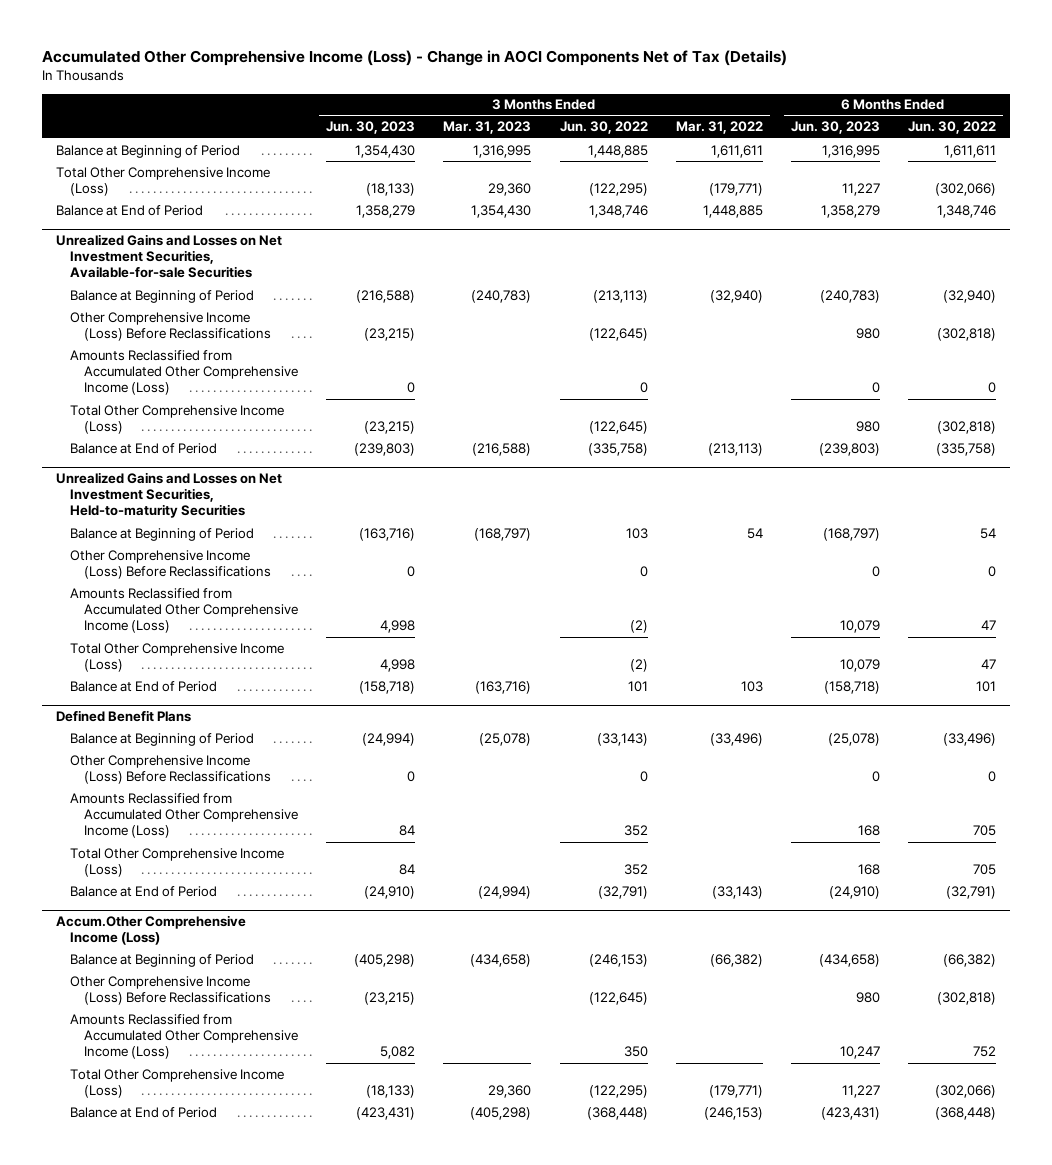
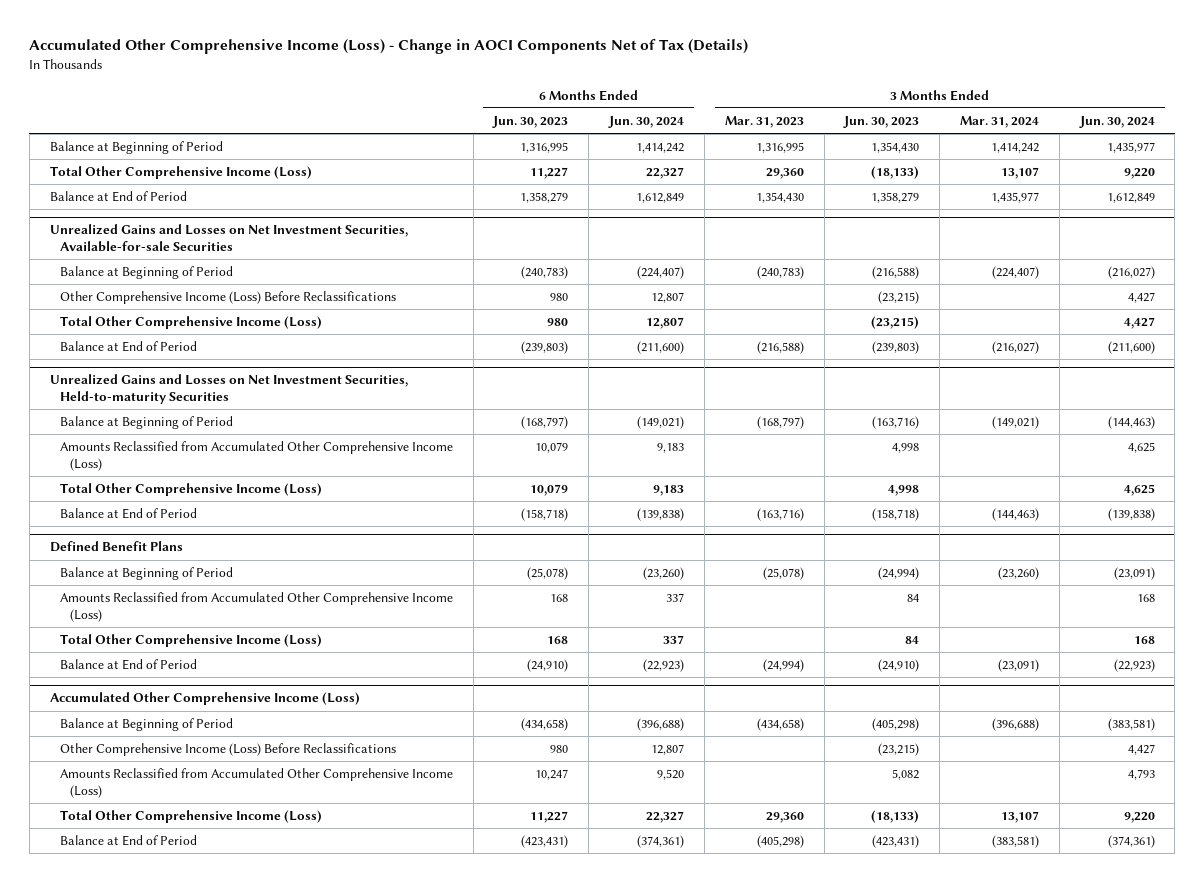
- | 3 Months Ended Jun. 30, 2023 | 3 Months Ended Mar. 31, 2023 | 3 Months Ended Jun. 30, 2022 | 3 Months Ended Mar. 31, 2022 | 6 Months Ended Jun. 30, 2023 | 6 Months Ended Jun. 30, 2022
+ | 6 Months Ended Jun. 30, 2023 | 6 Months Ended Jun. 30, 2024 | 3 Months Ended Mar. 31, 2023 | 3 Months Ended Jun. 30, 2023 | 3 Months Ended Mar. 31, 2024 | 3 Months Ended Jun. 30, 2024
@ Unrealized Gains and Losses on Net Investment Securities, Available-for-sale Securities
- Amounts Reclassified from Accumulated Other Comprehensive Income (Loss) | 0 | | 0 | | 0 | 0
@ Unrealized Gains and Losses on Net Investment Securities, Held-to-maturity Securities
- Other Comprehensive Income (Loss) Before Reclassifications | 0 | | 0 | | 0 | 0
@ Defined Benefit Plans
- Other Comprehensive Income (Loss) Before Reclassifications | 0 | | 0 | | 0 | 0
- Accum.Other Comprehensive Income (Loss)
+ Accumulated Other Comprehensive Income (Loss)

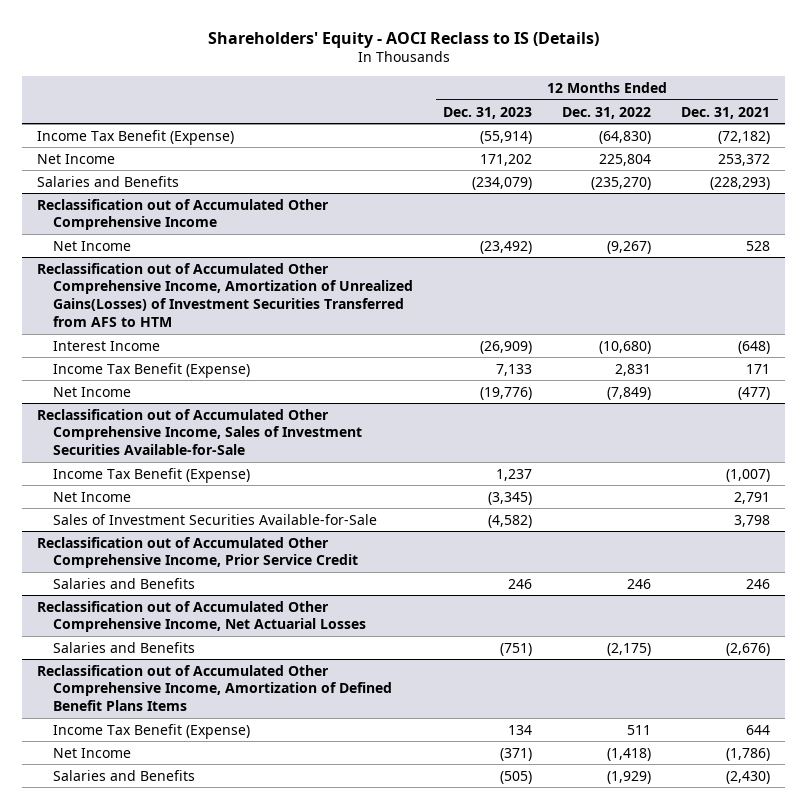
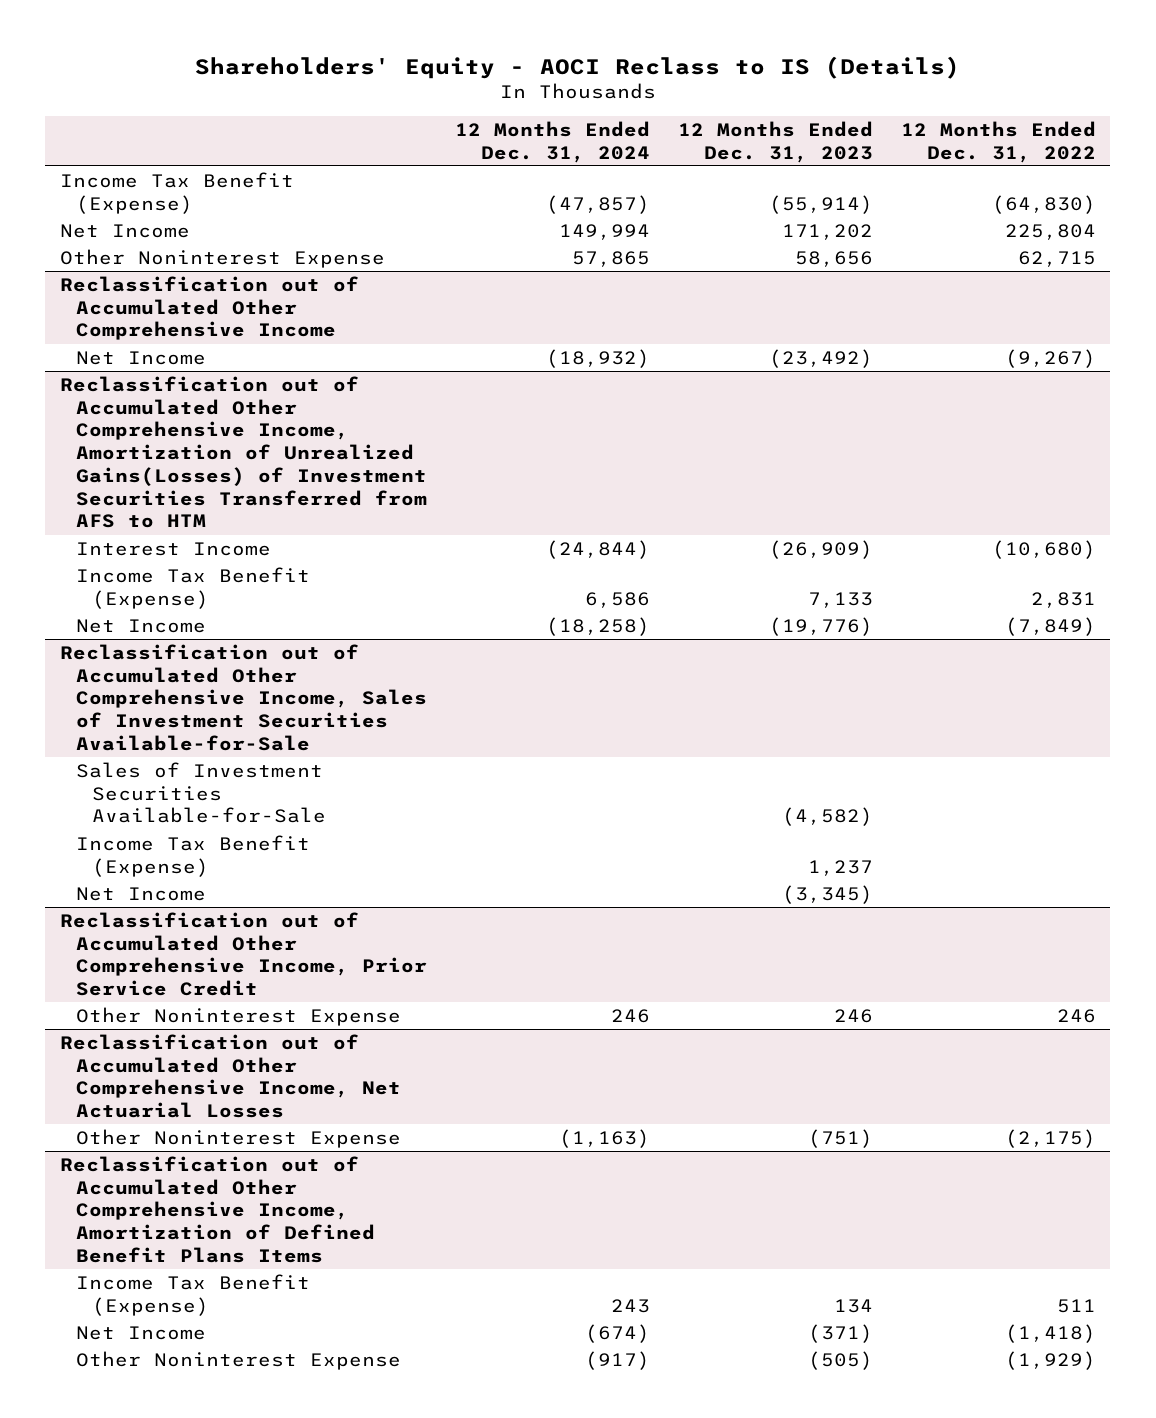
- | 12 Months Ended Dec. 31, 2023 | 12 Months Ended Dec. 31, 2022 | 12 Months Ended Dec. 31, 2021
+ | 12 Months Ended Dec. 31, 2024 | 12 Months Ended Dec. 31, 2023 | 12 Months Ended Dec. 31, 2022
- Salaries and Benefits | (234,079) | (235,270) | (228,293)
+ Other Noninterest Expense | 57,865 | 58,656 | 62,715
@ Reclassification out of Accumulated Other Comprehensive Income, Sales of Investment Securities Available-for-Sale
moved up: Sales of Investment Securities Available-for-Sale | | (4,582) |
@ Reclassification out of Accumulated Other Comprehensive Income, Prior Service Credit
- Salaries and Benefits | 246 | 246 | 246
+ Other Noninterest Expense | 246 | 246 | 246
@ Reclassification out of Accumulated Other Comprehensive Income, Net Actuarial Losses
- Salaries and Benefits | (751) | (2,175) | (2,676)
+ Other Noninterest Expense | (1,163) | (751) | (2,175)
@ Reclassification out of Accumulated Other Comprehensive Income, Amortization of Defined Benefit Plans Items
- Salaries and Benefits | (505) | (1,929) | (2,430)
+ Other Noninterest Expense | (917) | (505) | (1,929)

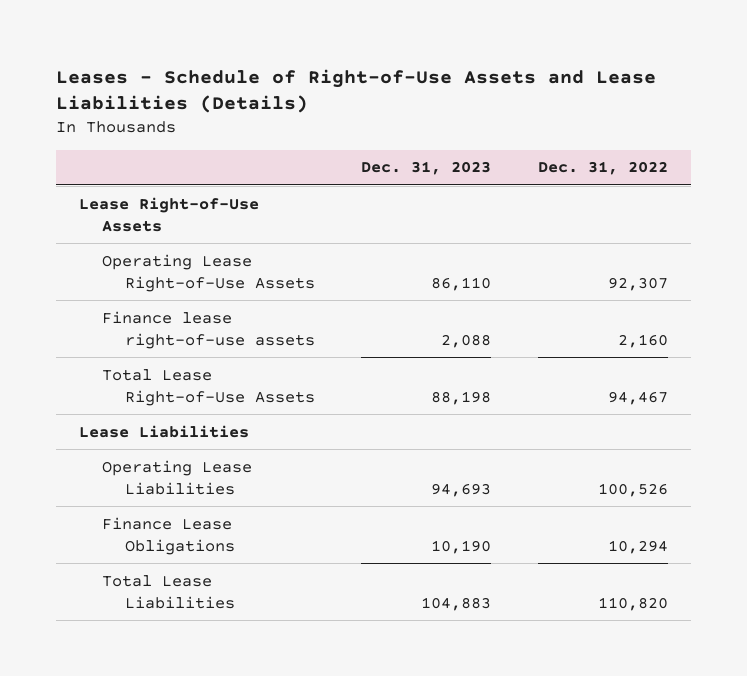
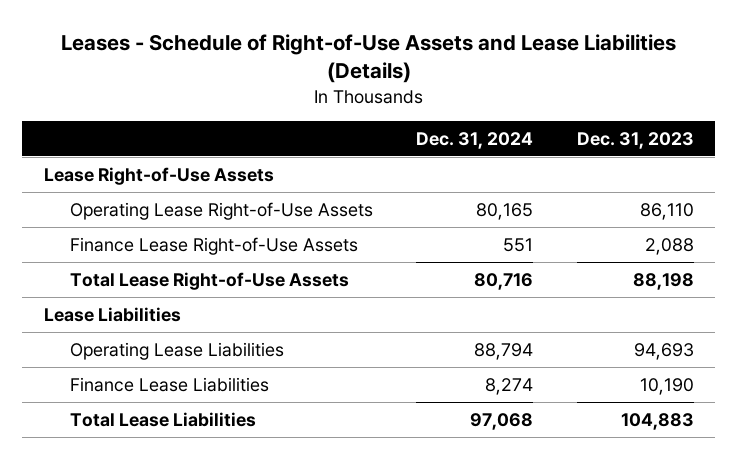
- | Dec. 31, 2023 | Dec. 31, 2022
+ | Dec. 31, 2024 | Dec. 31, 2023
- Finance lease right-of-use assets | 2,088 | 2,160
+ Finance Lease Right-of-Use Assets | 551 | 2,088
- Finance Lease Obligations | 10,190 | 10,294
+ Finance Lease Liabilities | 8,274 | 10,190

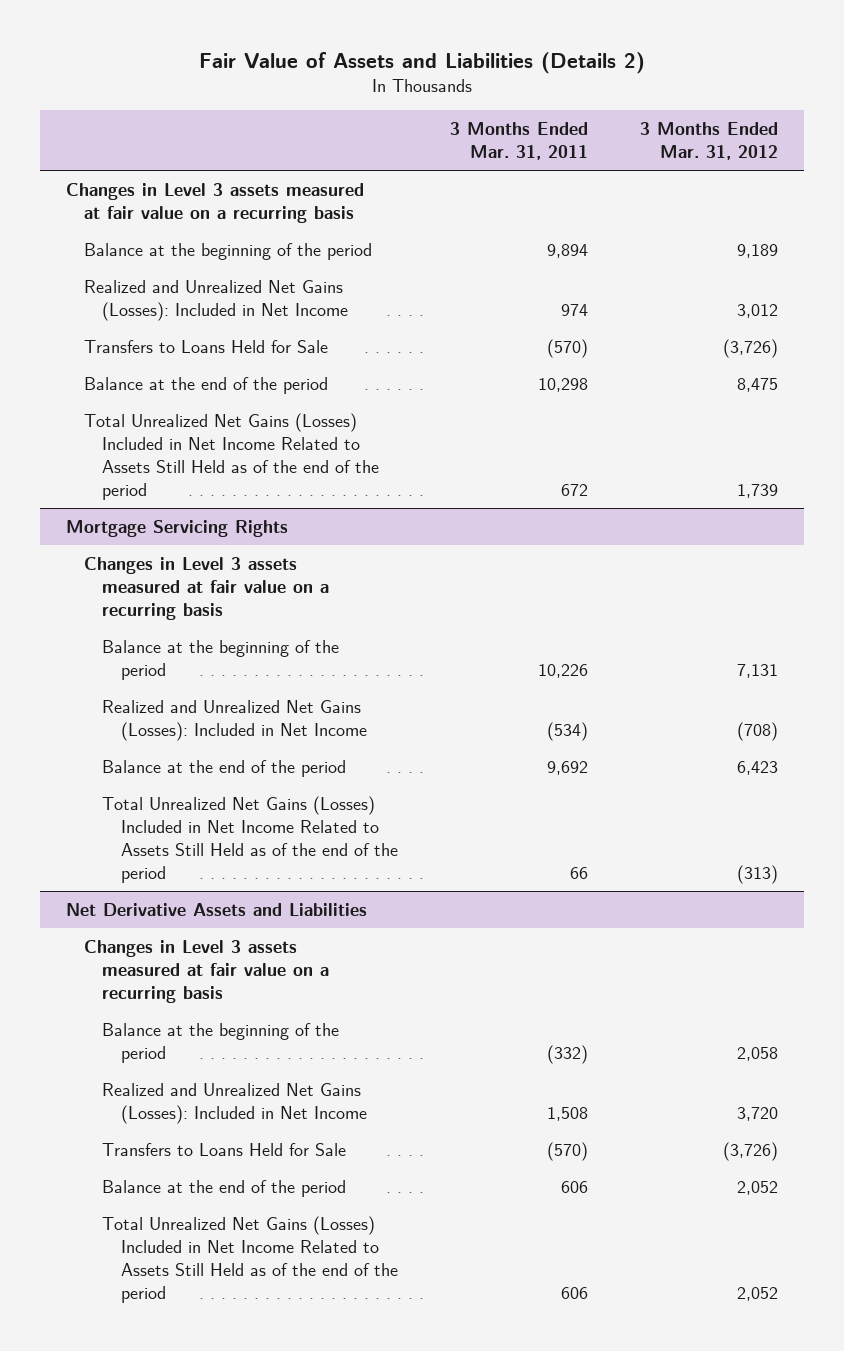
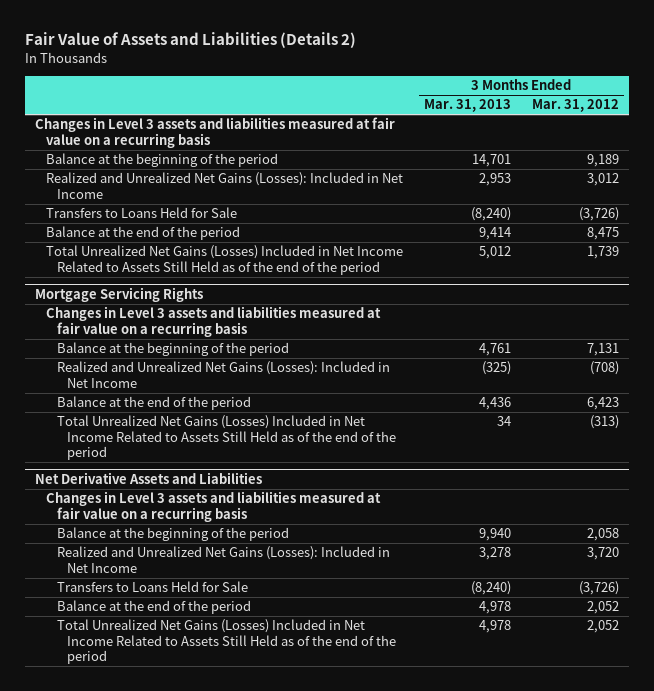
- | 3 Months Ended Mar. 31, 2011 | 3 Months Ended Mar. 31, 2012
+ | 3 Months Ended Mar. 31, 2013 | 3 Months Ended Mar. 31, 2012
- Changes in Level 3 assets measured at fair value on a recurring basis
+ Changes in Level 3 assets and liabilities measured at fair value on a recurring basis
@ Mortgage Servicing Rights
- Changes in Level 3 assets measured at fair value on a recurring basis
+ Changes in Level 3 assets and liabilities measured at fair value on a recurring basis
@ Net Derivative Assets and Liabilities
- Changes in Level 3 assets measured at fair value on a recurring basis
+ Changes in Level 3 assets and liabilities measured at fair value on a recurring basis

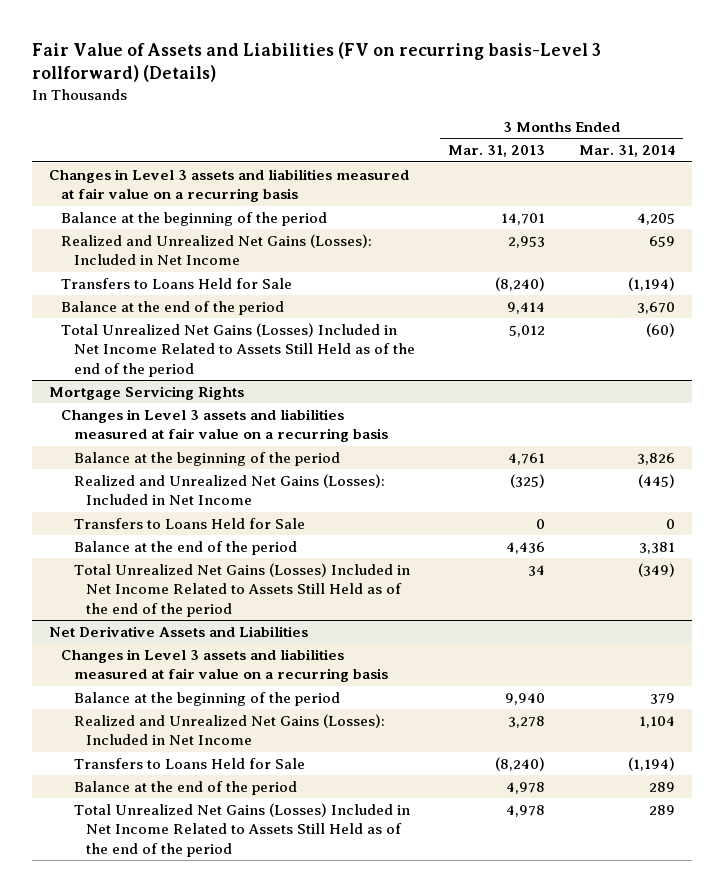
- Fair Value of Assets and Liabilities (Details 2)
+ Fair Value of Assets and Liabilities (FV on recurring basis-Level 3 rollforward) (Details)
- | 3 Months Ended Mar. 31, 2013 | 3 Months Ended Mar. 31, 2012
+ | 3 Months Ended Mar. 31, 2013 | 3 Months Ended Mar. 31, 2014
@ Mortgage Servicing Rights
+ Transfers to Loans Held for Sale | 0 | 0

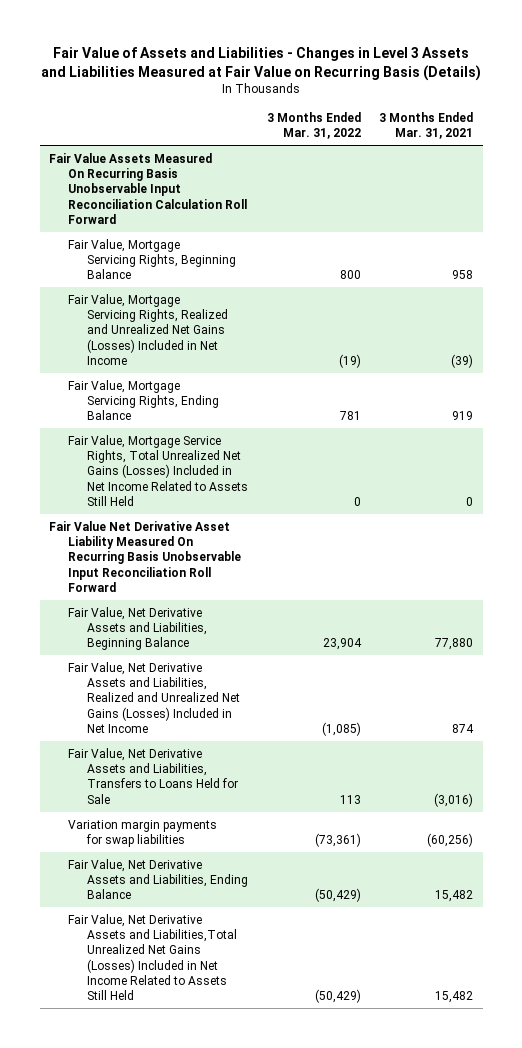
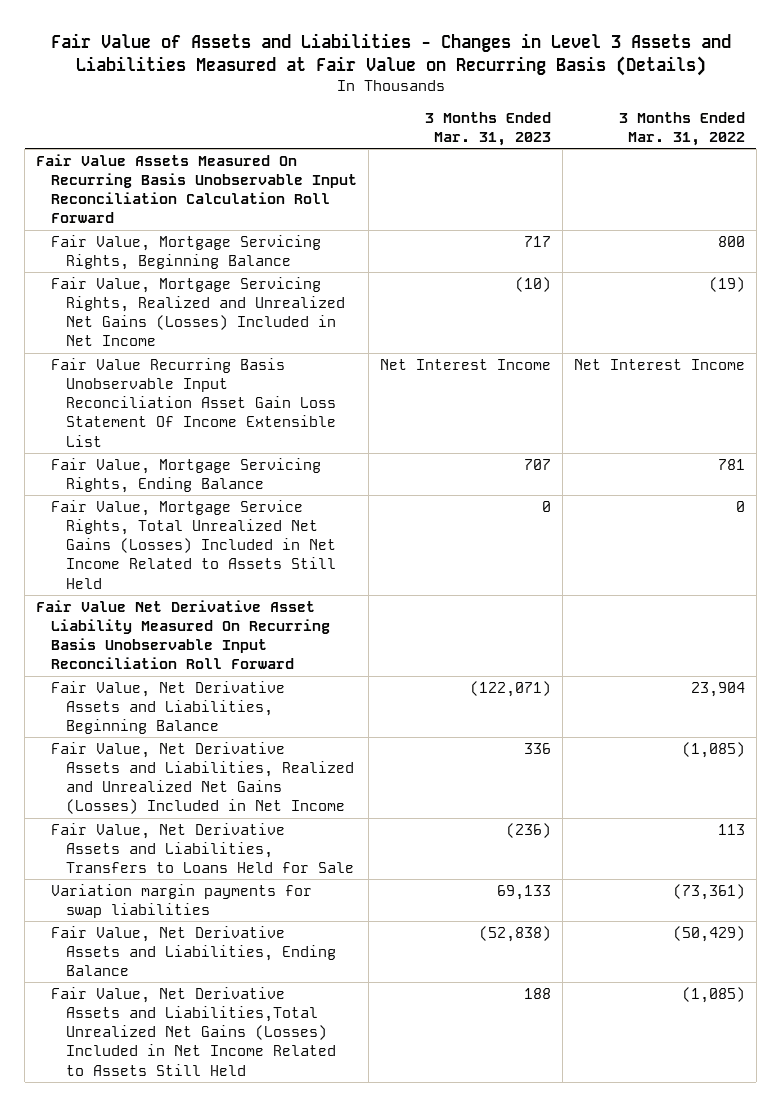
- | 3 Months Ended Mar. 31, 2022 | 3 Months Ended Mar. 31, 2021
+ | 3 Months Ended Mar. 31, 2023 | 3 Months Ended Mar. 31, 2022
+ Fair Value Recurring Basis Unobservable Input Reconciliation Asset Gain Loss Statement Of Income Extensible List | Net Interest Income | Net Interest Income
- Fair Value, Net Derivative Assets and Liabilities,Total Unrealized Net Gains (Losses) Included in Net Income Related to Assets Still Held | (50,429) | 15,482
+ Fair Value, Net Derivative Assets and Liabilities,Total Unrealized Net Gains (Losses) Included in Net Income Related to Assets Still Held | 188 | (1,085)

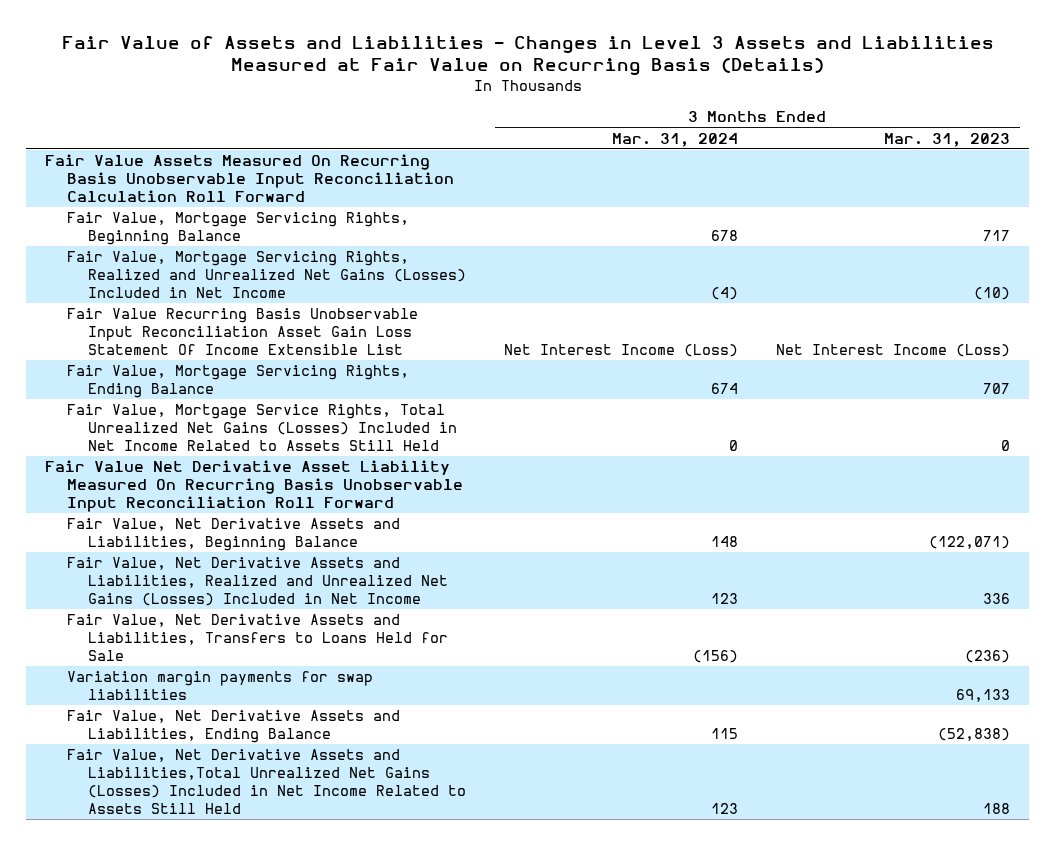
- | 3 Months Ended Mar. 31, 2023 | 3 Months Ended Mar. 31, 2022
+ | 3 Months Ended Mar. 31, 2024 | 3 Months Ended Mar. 31, 2023
- Fair Value Recurring Basis Unobservable Input Reconciliation Asset Gain Loss Statement Of Income Extensible List | Net Interest Income | Net Interest Income
+ Fair Value Recurring Basis Unobservable Input Reconciliation Asset Gain Loss Statement Of Income Extensible List | Net Interest Income (Loss) | Net Interest Income (Loss)

